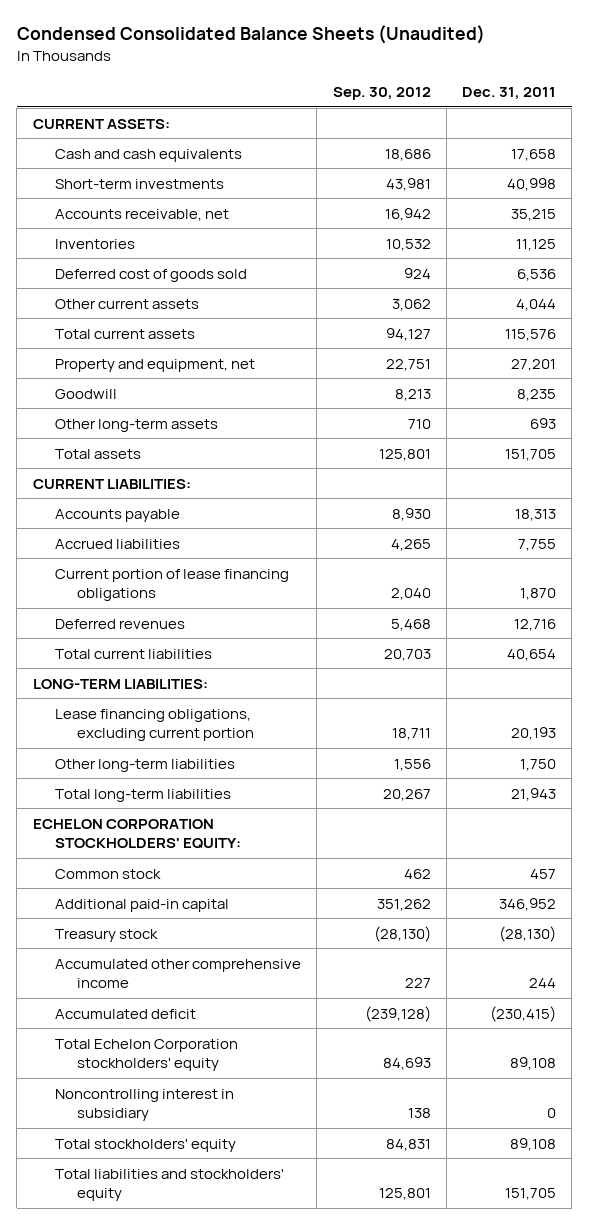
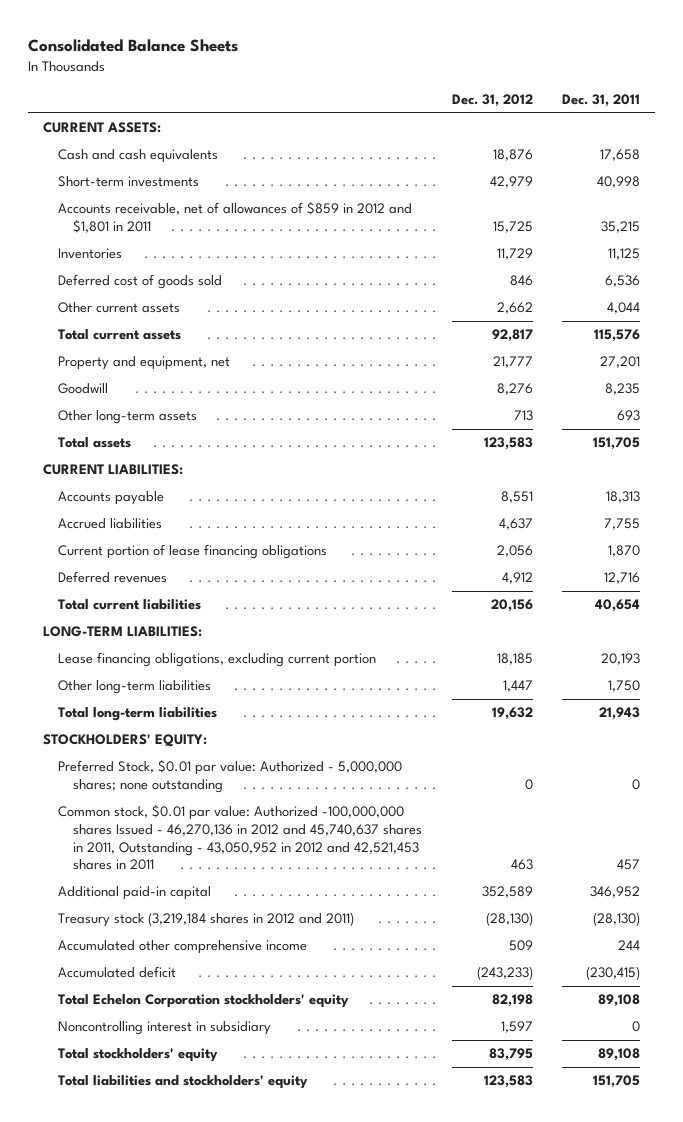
- Condensed Consolidated Balance Sheets (Unaudited)
+ Consolidated Balance Sheets
- | Sep. 30, 2012 | Dec. 31, 2011
+ | Dec. 31, 2012 | Dec. 31, 2011
- Accounts receivable, net | 16,942 | 35,215
+ Accounts receivable, net of allowances of $859 in 2012 and $1,801 in 2011 | 15,725 | 35,215
- ECHELON CORPORATION STOCKHOLDERS' EQUITY:
- Common stock | 462 | 457
+ STOCKHOLDERS' EQUITY:
+ Preferred Stock, $0.01 par value: Authorized - 5,000,000 shares; none outstanding | 0 | 0
+ Common stock, $0.01 par value: Authorized -100,000,000 shares Issued - 46,270,136 in 2012 and 45,740,637 shares in 2011, Outstanding - 43,050,952 in 2012 and 42,521,453 shares in 2011 | 463 | 457
- Treasury stock | (28,130) | (28,130)
+ Treasury stock (3,219,184 shares in 2012 and 2011) | (28,130) | (28,130)

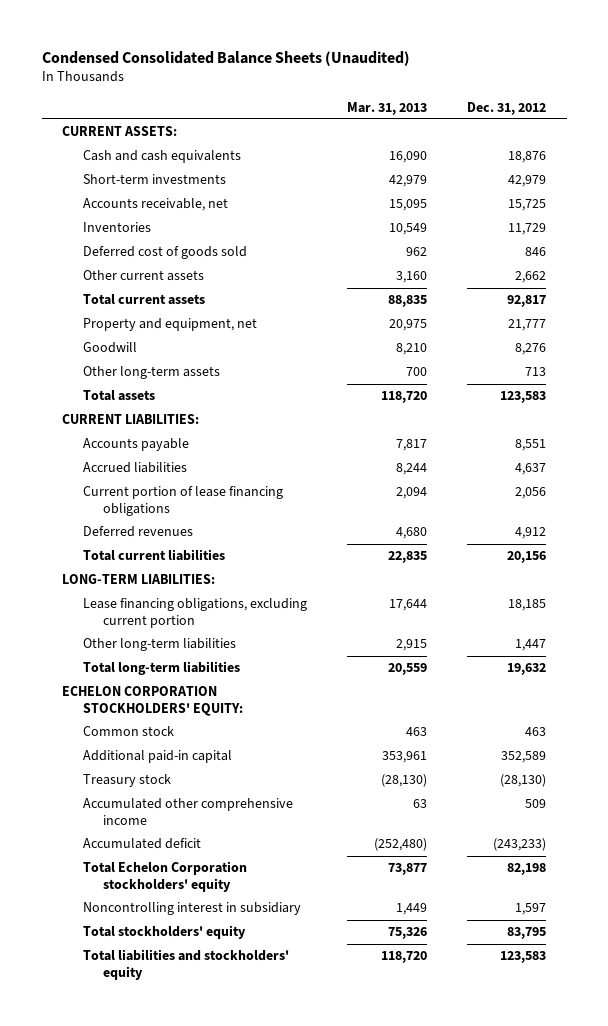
- Consolidated Balance Sheets
+ Condensed Consolidated Balance Sheets (Unaudited)
- | Dec. 31, 2012 | Dec. 31, 2011
+ | Mar. 31, 2013 | Dec. 31, 2012
- Accounts receivable, net of allowances of $859 in 2012 and $1,801 in 2011 | 15,725 | 35,215
+ Accounts receivable, net | 15,095 | 15,725
- STOCKHOLDERS' EQUITY:
- Preferred Stock, $0.01 par value: Authorized - 5,000,000 shares; none outstanding | 0 | 0
- Common stock, $0.01 par value: Authorized -100,000,000 shares Issued - 46,270,136 in 2012 and 45,740,637 shares in 2011, Outstanding - 43,050,952 in 2012 and 42,521,453 shares in 2011 | 463 | 457
+ ECHELON CORPORATION STOCKHOLDERS' EQUITY:
+ Common stock | 463 | 463
- Treasury stock (3,219,184 shares in 2012 and 2011) | (28,130) | (28,130)
+ Treasury stock | (28,130) | (28,130)

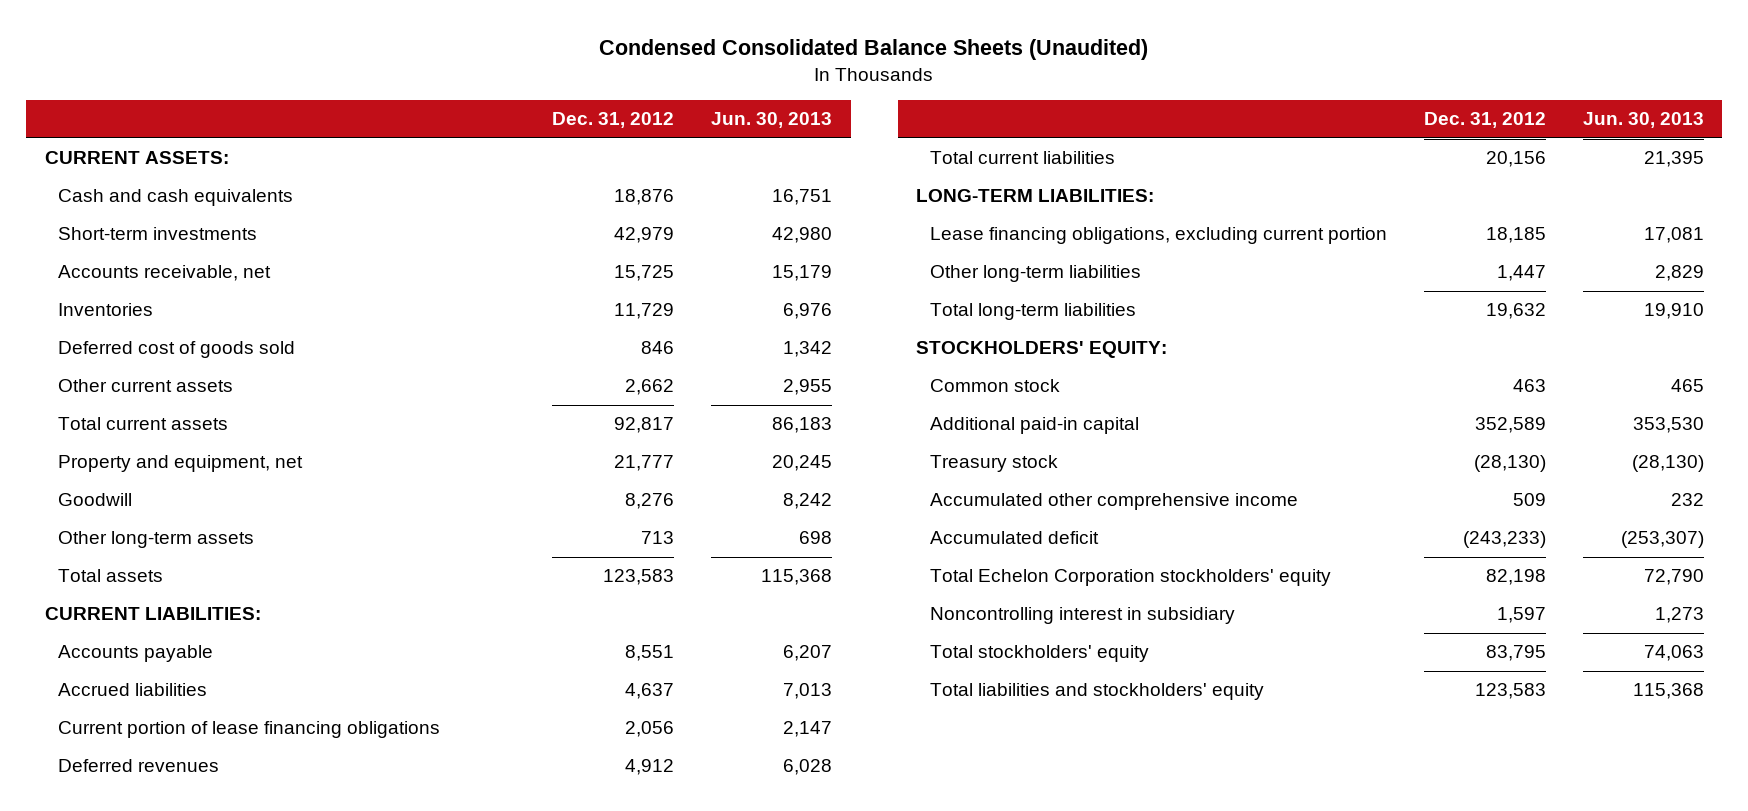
- | Mar. 31, 2013 | Dec. 31, 2012
+ | Dec. 31, 2012 | Jun. 30, 2013
- ECHELON CORPORATION STOCKHOLDERS' EQUITY:
+ STOCKHOLDERS' EQUITY:

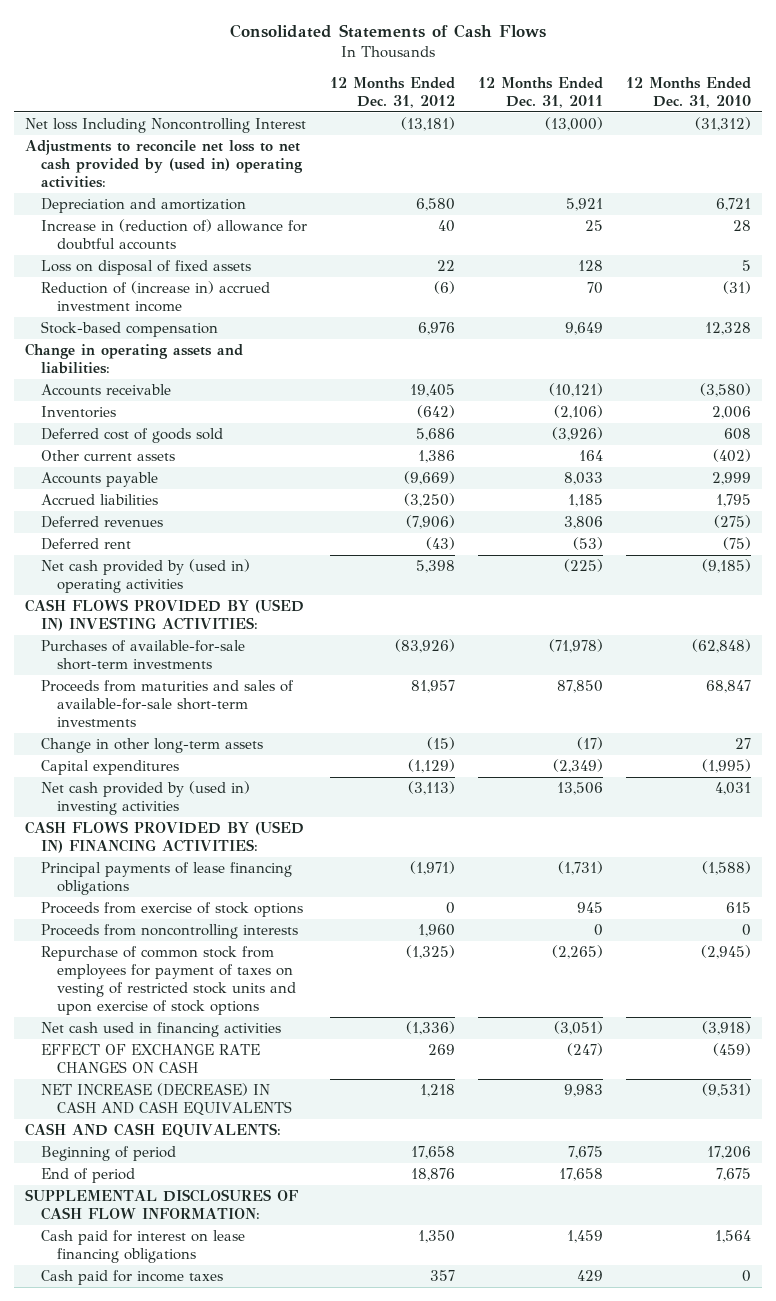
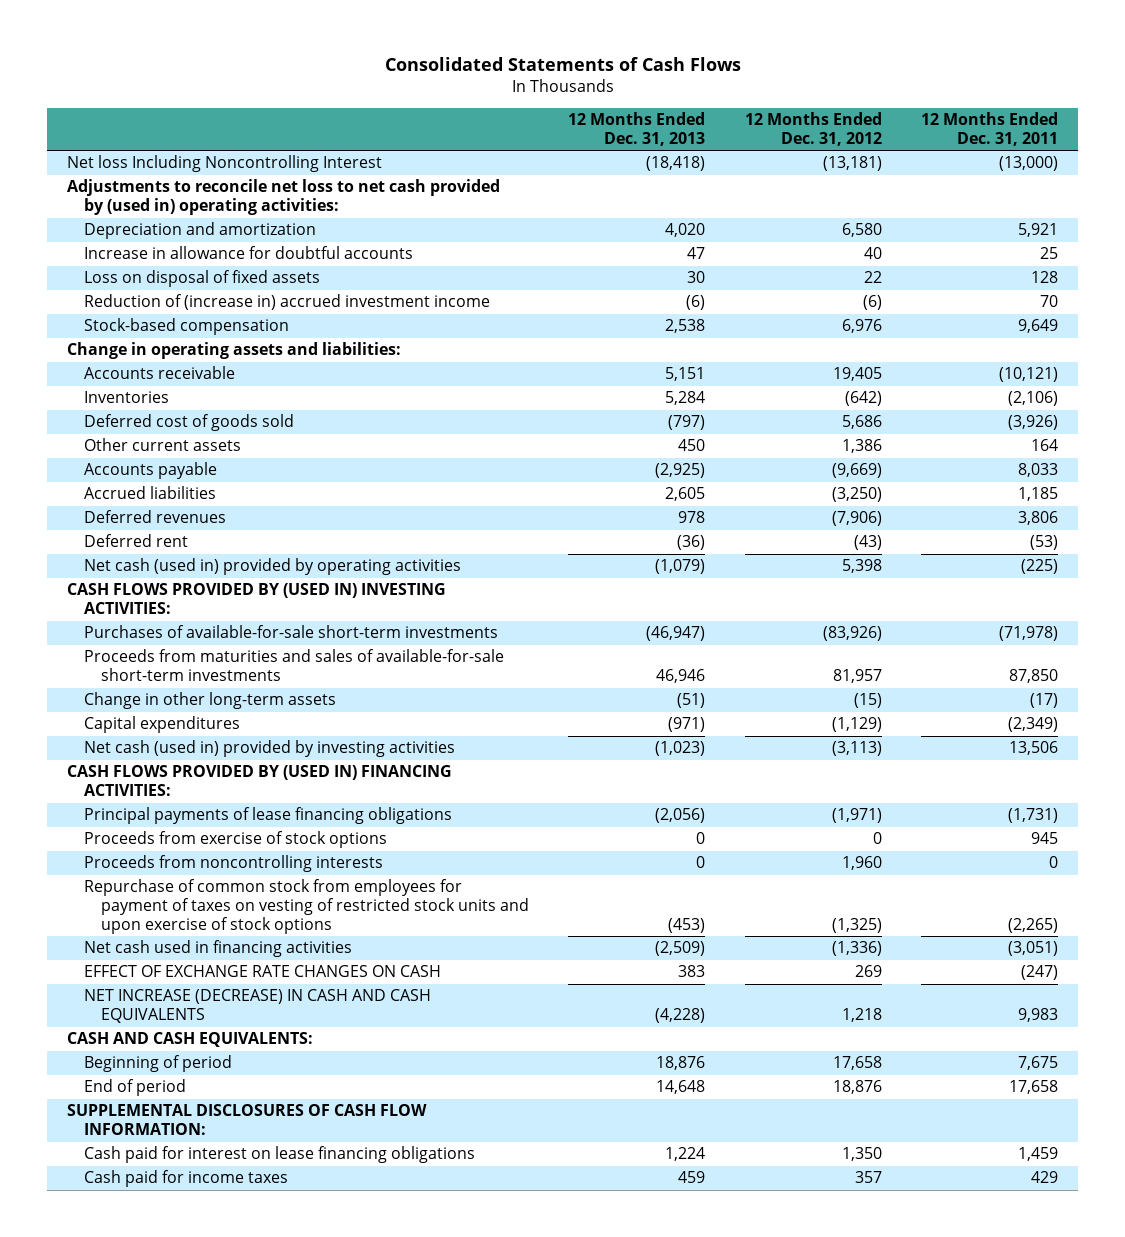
- | 12 Months Ended Dec. 31, 2012 | 12 Months Ended Dec. 31, 2011 | 12 Months Ended Dec. 31, 2010
+ | 12 Months Ended Dec. 31, 2013 | 12 Months Ended Dec. 31, 2012 | 12 Months Ended Dec. 31, 2011
- Increase in (reduction of) allowance for doubtful accounts | 40 | 25 | 28
+ Increase in allowance for doubtful accounts | 47 | 40 | 25
- Net cash provided by (used in) operating activities | 5,398 | (225) | (9,185)
+ Net cash (used in) provided by operating activities | (1,079) | 5,398 | (225)
- Net cash provided by (used in) investing activities | (3,113) | 13,506 | 4,031
+ Net cash (used in) provided by investing activities | (1,023) | (3,113) | 13,506

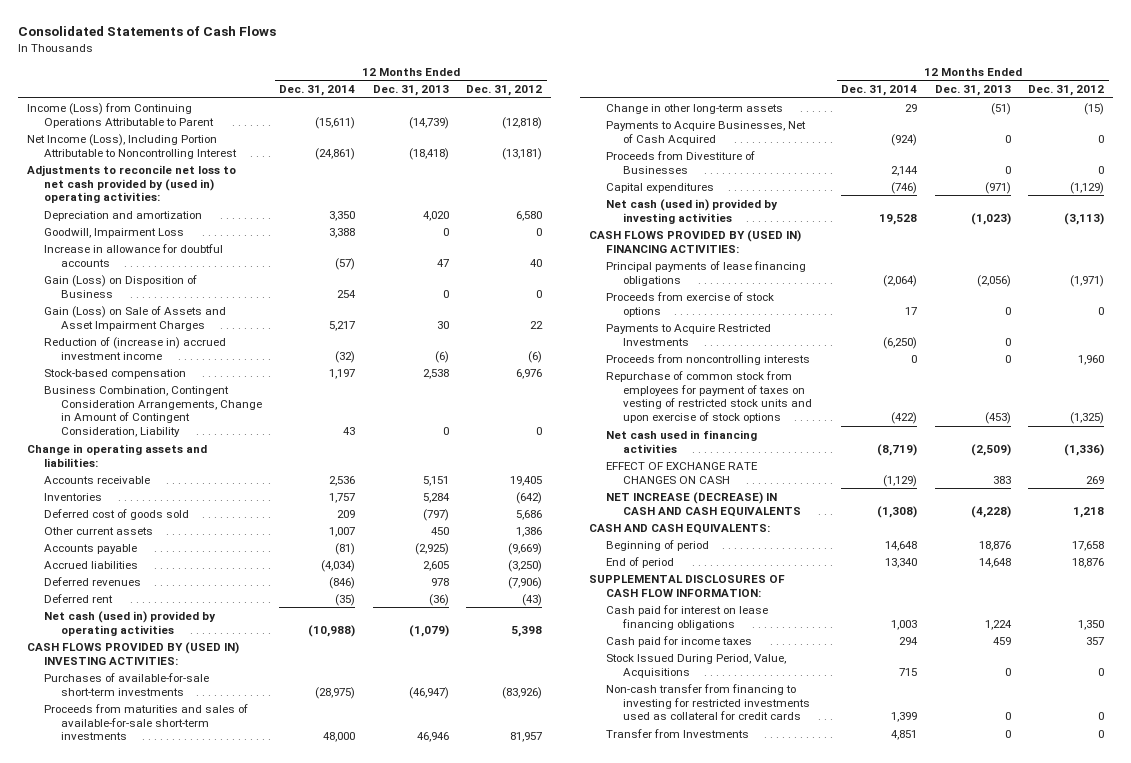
- | 12 Months Ended Dec. 31, 2013 | 12 Months Ended Dec. 31, 2012 | 12 Months Ended Dec. 31, 2011
+ | 12 Months Ended Dec. 31, 2014 | 12 Months Ended Dec. 31, 2013 | 12 Months Ended Dec. 31, 2012
- Net loss Including Noncontrolling Interest | (18,418) | (13,181) | (13,000)
+ Income (Loss) from Continuing Operations Attributable to Parent | (15,611) | (14,739) | (12,818)
+ Net Income (Loss), Including Portion Attributable to Noncontrolling Interest | (24,861) | (18,418) | (13,181)
+ Goodwill, Impairment Loss | 3,388 | 0 | 0
- Loss on disposal of fixed assets | 30 | 22 | 128
+ Gain (Loss) on Disposition of Business | 254 | 0 | 0
+ Gain (Loss) on Sale of Assets and Asset Impairment Charges | 5,217 | 30 | 22
+ Business Combination, Contingent Consideration Arrangements, Change in Amount of Contingent Consideration, Liability | 43 | 0 | 0
+ Payments to Acquire Businesses, Net of Cash Acquired | (924) | 0 | 0
+ Proceeds from Divestiture of Businesses | 2,144 | 0 | 0
+ Payments to Acquire Restricted Investments | (6,250) | 0 |
+ Stock Issued During Period, Value, Acquisitions | 715 | 0 | 0
+ Non-cash transfer from financing to investing for restricted investments used as collateral for credit cards | 1,399 | 0 | 0
+ Transfer from Investments | 4,851 | 0 | 0

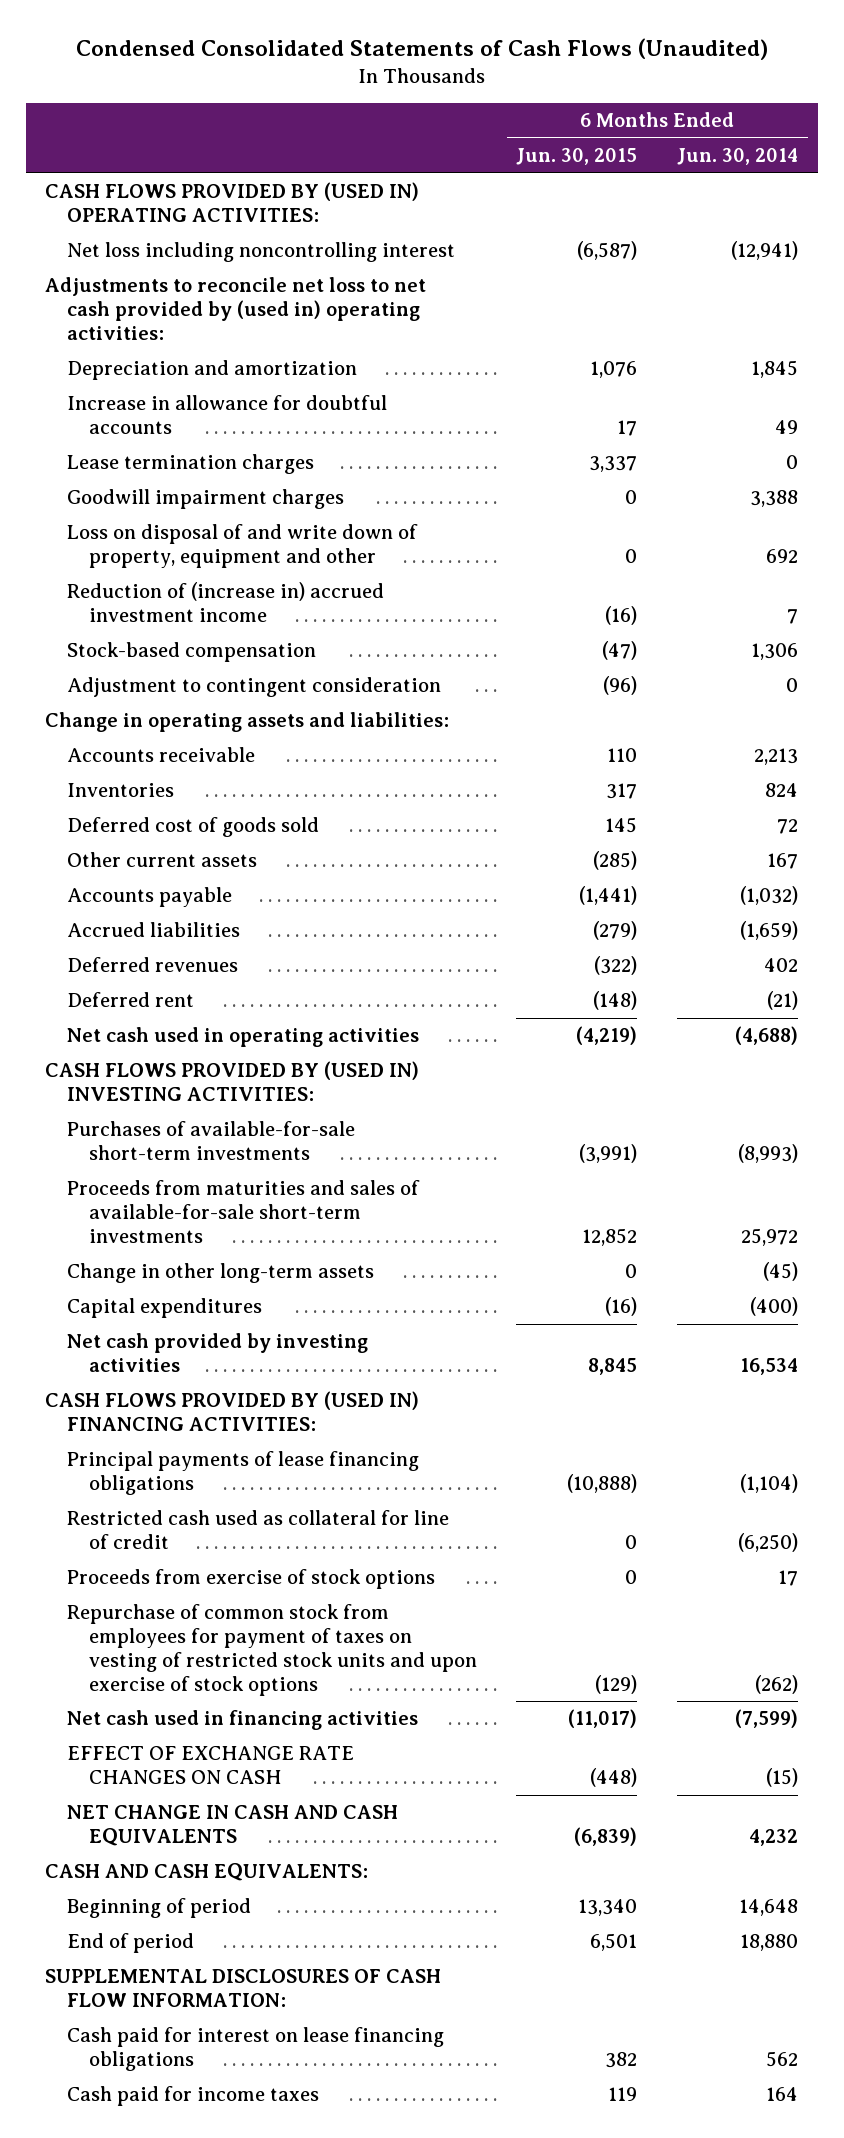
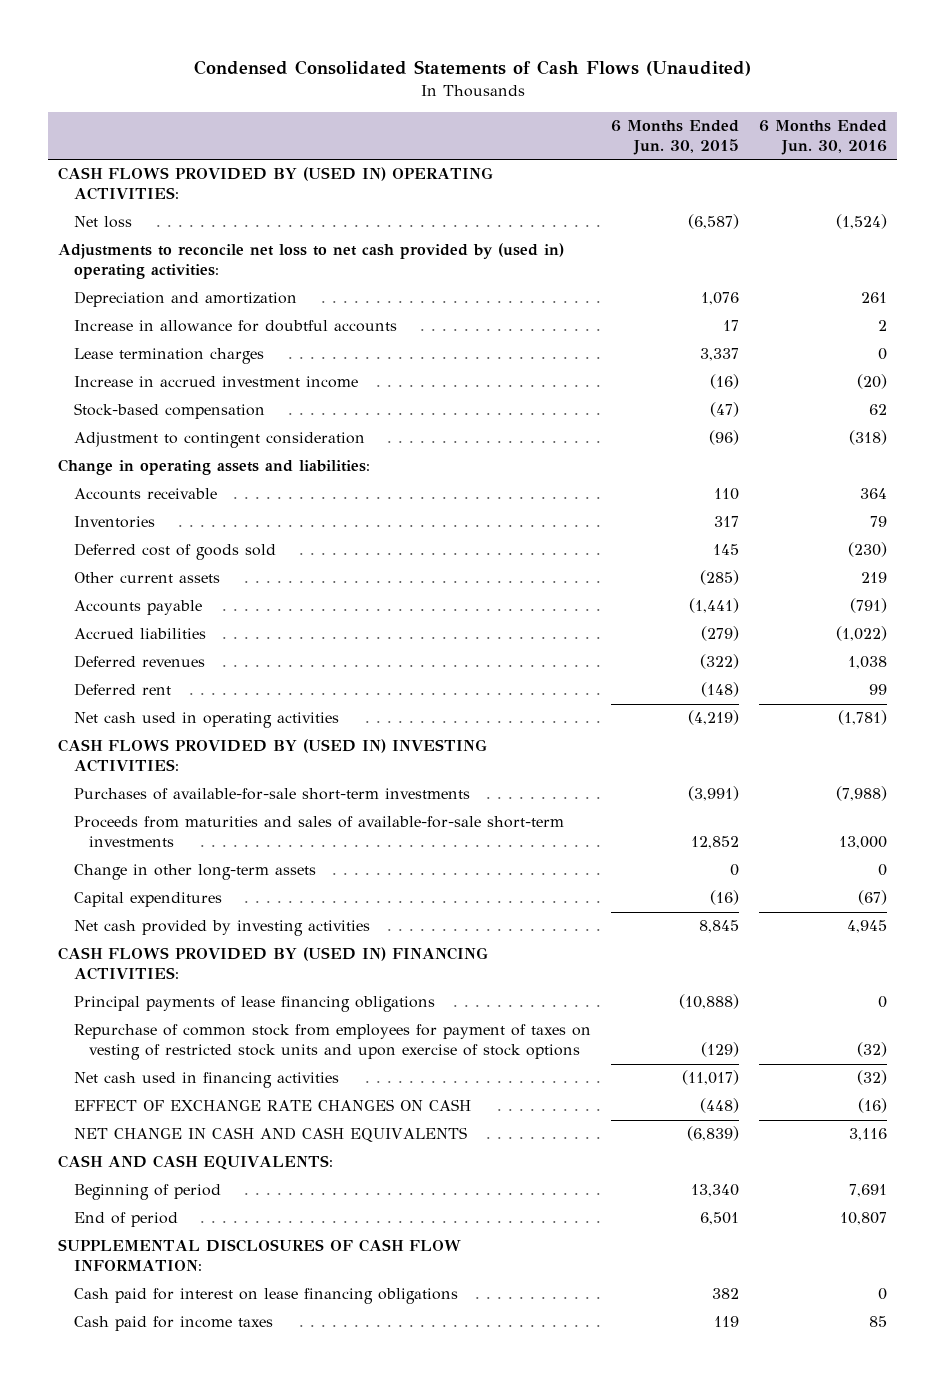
- | 6 Months Ended Jun. 30, 2015 | 6 Months Ended Jun. 30, 2014
+ | 6 Months Ended Jun. 30, 2015 | 6 Months Ended Jun. 30, 2016
- Net loss including noncontrolling interest | (6,587) | (12,941)
+ Net loss | (6,587) | (1,524)
- Goodwill impairment charges | 0 | 3,388
- Loss on disposal of and write down of property, equipment and other | 0 | 692
- Reduction of (increase in) accrued investment income | (16) | 7
+ Increase in accrued investment income | (16) | (20)
- Restricted cash used as collateral for line of credit | 0 | (6,250)
- Proceeds from exercise of stock options | 0 | 17

